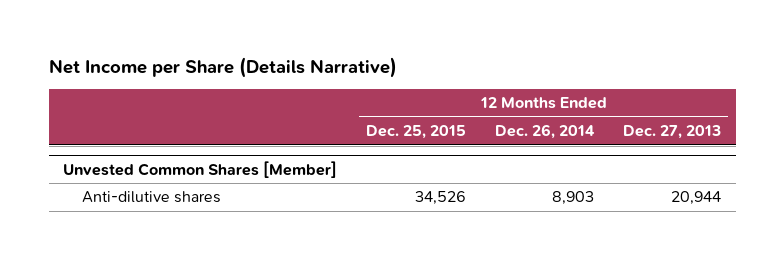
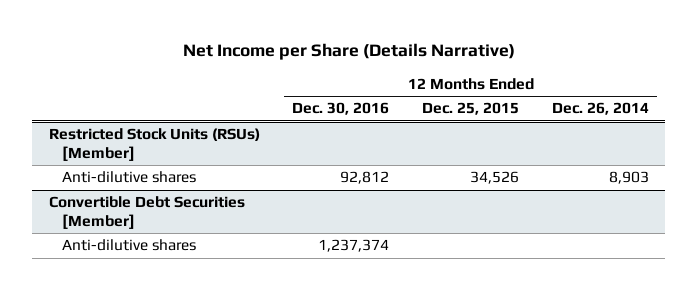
- | 12 Months Ended Dec. 25, 2015 | 12 Months Ended Dec. 26, 2014 | 12 Months Ended Dec. 27, 2013
+ | 12 Months Ended Dec. 30, 2016 | 12 Months Ended Dec. 25, 2015 | 12 Months Ended Dec. 26, 2014
- Unvested Common Shares [Member]
+ Restricted Stock Units (RSUs) [Member]
+ Convertible Debt Securities [Member]
+ Anti-dilutive shares | 1,237,374 | |

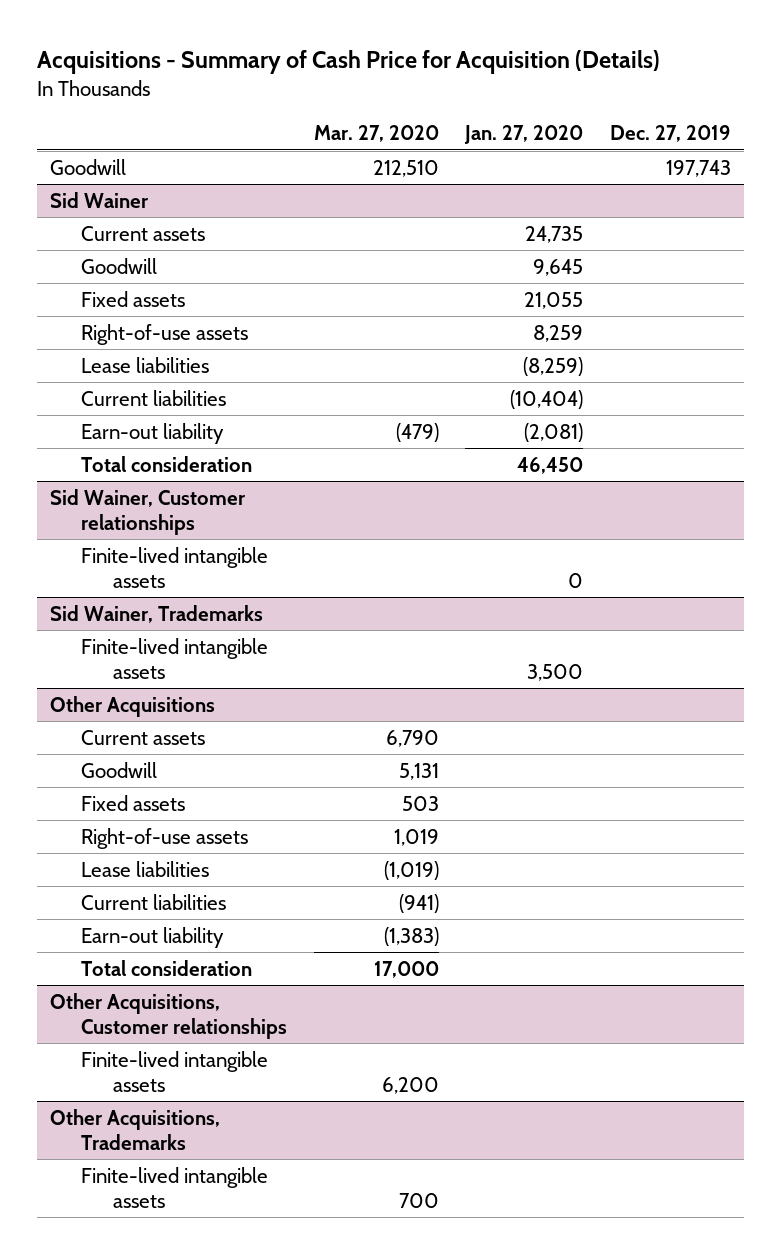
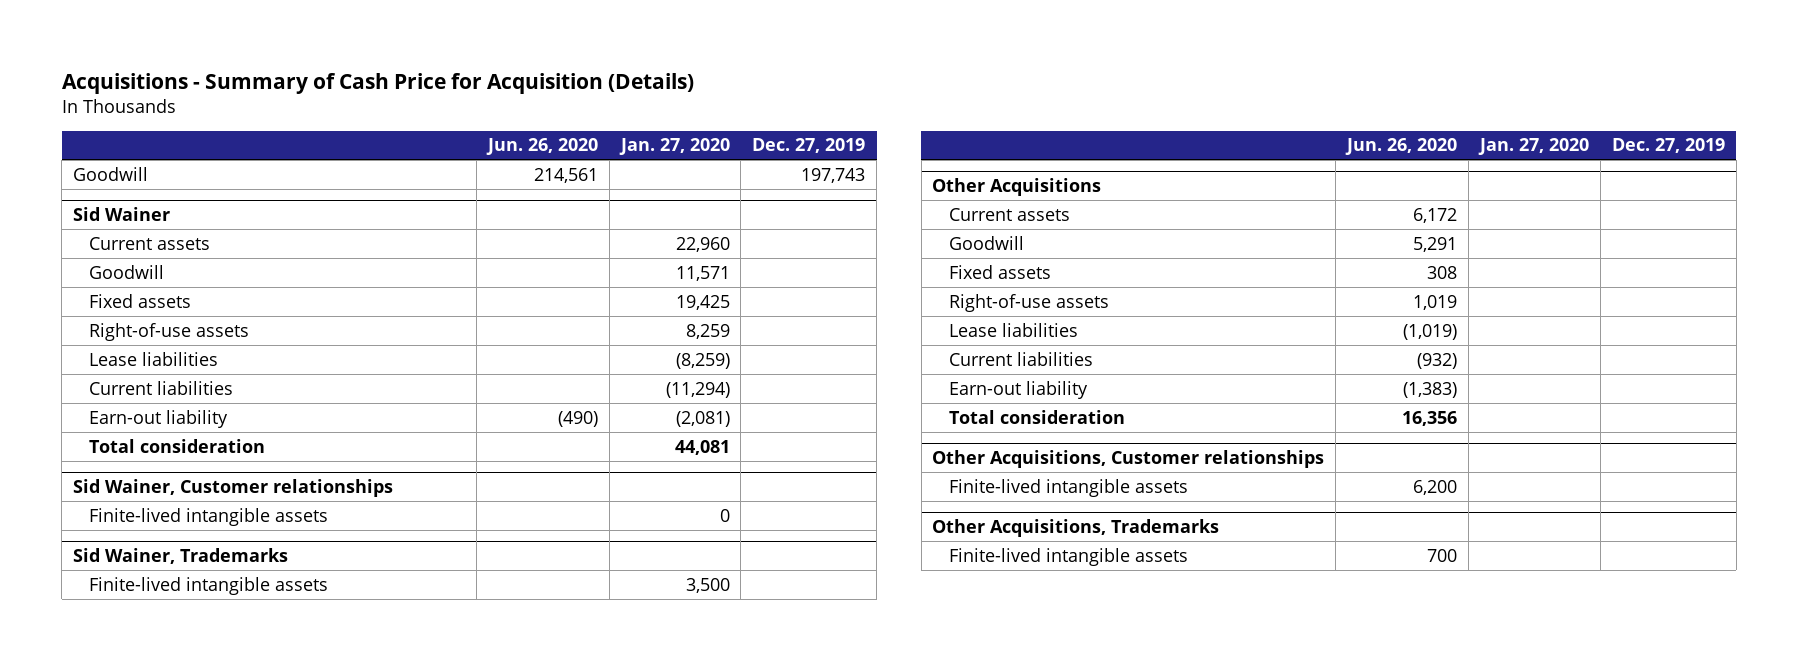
- | Mar. 27, 2020 | Jan. 27, 2020 | Dec. 27, 2019
+ | Jun. 26, 2020 | Jan. 27, 2020 | Dec. 27, 2019
@ Sid Wainer
- Current assets | | 24,735 |
- Goodwill | | 9,645 |
- Fixed assets | | 21,055 |
+ Current assets | | 22,960 |
+ Goodwill | | 11,571 |
+ Fixed assets | | 19,425 |
- Current liabilities | | (10,404) |
+ Current liabilities | | (11,294) |
- Total consideration | | 46,450 |
+ Total consideration | | 44,081 |

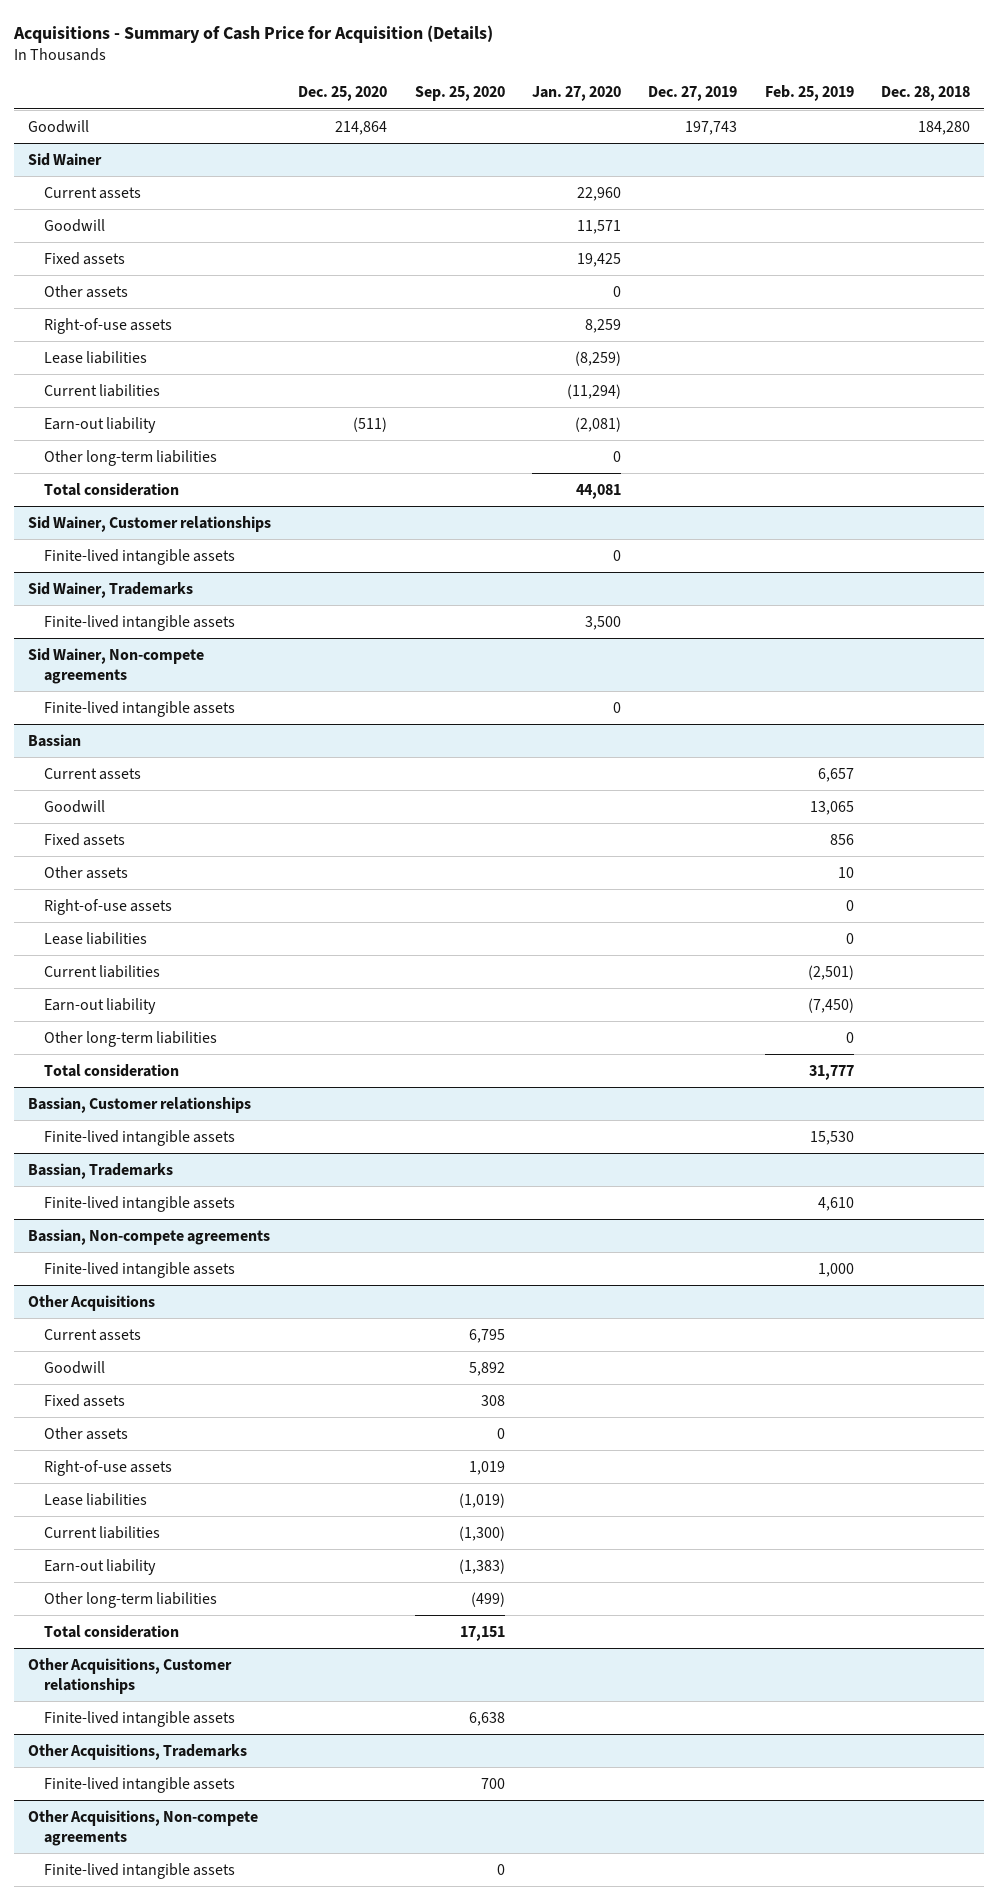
- | Jun. 26, 2020 | Jan. 27, 2020 | Dec. 27, 2019
+ | Dec. 25, 2020 | Sep. 25, 2020 | Jan. 27, 2020 | Dec. 27, 2019 | Feb. 25, 2019 | Dec. 28, 2018
@ Sid Wainer
+ Other assets | | | 0 | | |
+ Other long-term liabilities | | | 0 | | |
+ Sid Wainer, Non-compete agreements
+ Finite-lived intangible assets | | | 0 | | |
+ Bassian
+ Current assets | | | | | 6,657 |
+ Goodwill | | | | | 13,065 |
+ Fixed assets | | | | | 856 |
+ Other assets | | | | | 10 |
+ Right-of-use assets | | | | | 0 |
+ Lease liabilities | | | | | 0 |
+ Current liabilities | | | | | (2,501) |
+ Earn-out liability | | | | | (7,450) |
+ Other long-term liabilities | | | | | 0 |
+ Total consideration | | | | | 31,777 |
+ Bassian, Customer relationships
+ Finite-lived intangible assets | | | | | 15,530 |
+ Bassian, Trademarks
+ Finite-lived intangible assets | | | | | 4,610 |
+ Bassian, Non-compete agreements
+ Finite-lived intangible assets | | | | | 1,000 |
@ Other Acquisitions
+ Other assets | | 0 | | | |
+ Other long-term liabilities | | (499) | | | |
+ Other Acquisitions, Non-compete agreements
+ Finite-lived intangible assets | | 0 | | | |

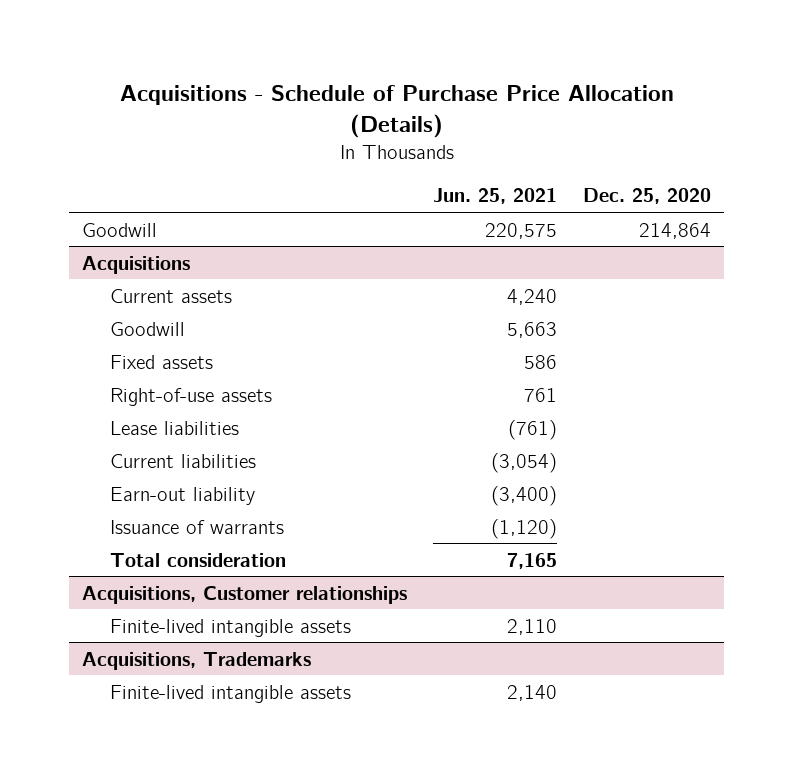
- Acquisitions - Summary of Cash Price for Acquisition (Details)
+ Acquisitions - Schedule of Purchase Price Allocation (Details)
- | Dec. 25, 2020 | Sep. 25, 2020 | Jan. 27, 2020 | Dec. 27, 2019 | Feb. 25, 2019 | Dec. 28, 2018
+ | Jun. 25, 2021 | Dec. 25, 2020
- Sid Wainer
- Current assets | | | 22,960 | | |
- Goodwill | | | 11,571 | | |
- Fixed assets | | | 19,425 | | |
- Other assets | | | 0 | | |
- Right-of-use assets | | | 8,259 | | |
- Lease liabilities | | | (8,259) | | |
- Current liabilities | | | (11,294) | | |
- Earn-out liability | (511) | | (2,081) | | |
- Other long-term liabilities | | | 0 | | |
- Total consideration | | | 44,081 | | |
- Sid Wainer, Customer relationships
- Finite-lived intangible assets | | | 0 | | |
- Sid Wainer, Trademarks
- Finite-lived intangible assets | | | 3,500 | | |
- Sid Wainer, Non-compete agreements
- Finite-lived intangible assets | | | 0 | | |
- Bassian
- Current assets | | | | | 6,657 |
- Goodwill | | | | | 13,065 |
- Fixed assets | | | | | 856 |
- Other assets | | | | | 10 |
- Right-of-use assets | | | | | 0 |
- Lease liabilities | | | | | 0 |
- Current liabilities | | | | | (2,501) |
- Earn-out liability | | | | | (7,450) |
- Other long-term liabilities | | | | | 0 |
- Total consideration | | | | | 31,777 |
- Bassian, Customer relationships
- Finite-lived intangible assets | | | | | 15,530 |
- Bassian, Trademarks
- Finite-lived intangible assets | | | | | 4,610 |
- Bassian, Non-compete agreements
- Finite-lived intangible assets | | | | | 1,000 |
- Other Acquisitions
+ Acquisitions
- Other assets | | 0 | | | |
- Other long-term liabilities | | (499) | | | |
+ Issuance of warrants | (1,120) |
- Other Acquisitions, Customer relationships
+ Acquisitions, Customer relationships
- Other Acquisitions, Trademarks
+ Acquisitions, Trademarks
- Other Acquisitions, Non-compete agreements
- Finite-lived intangible assets | | 0 | | | |

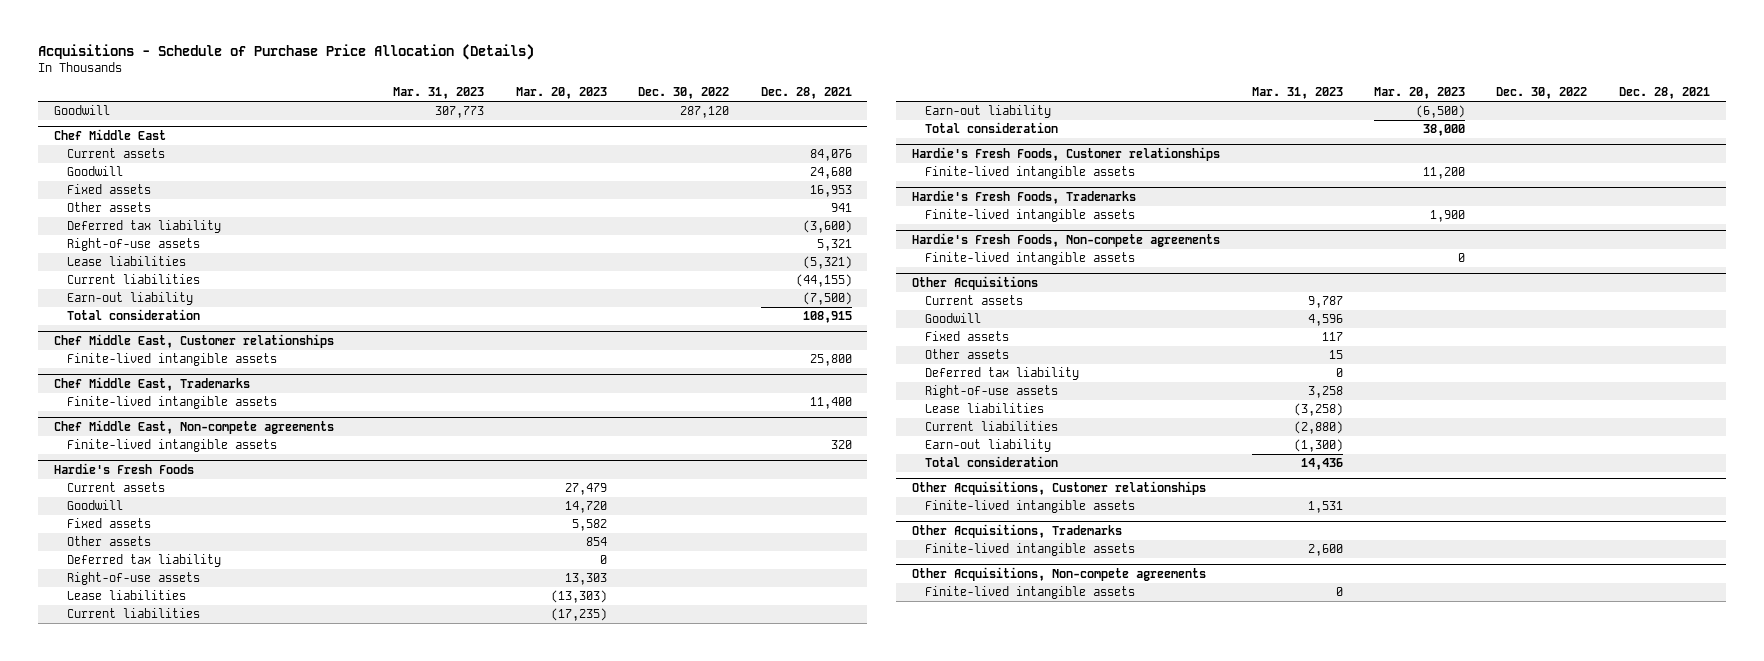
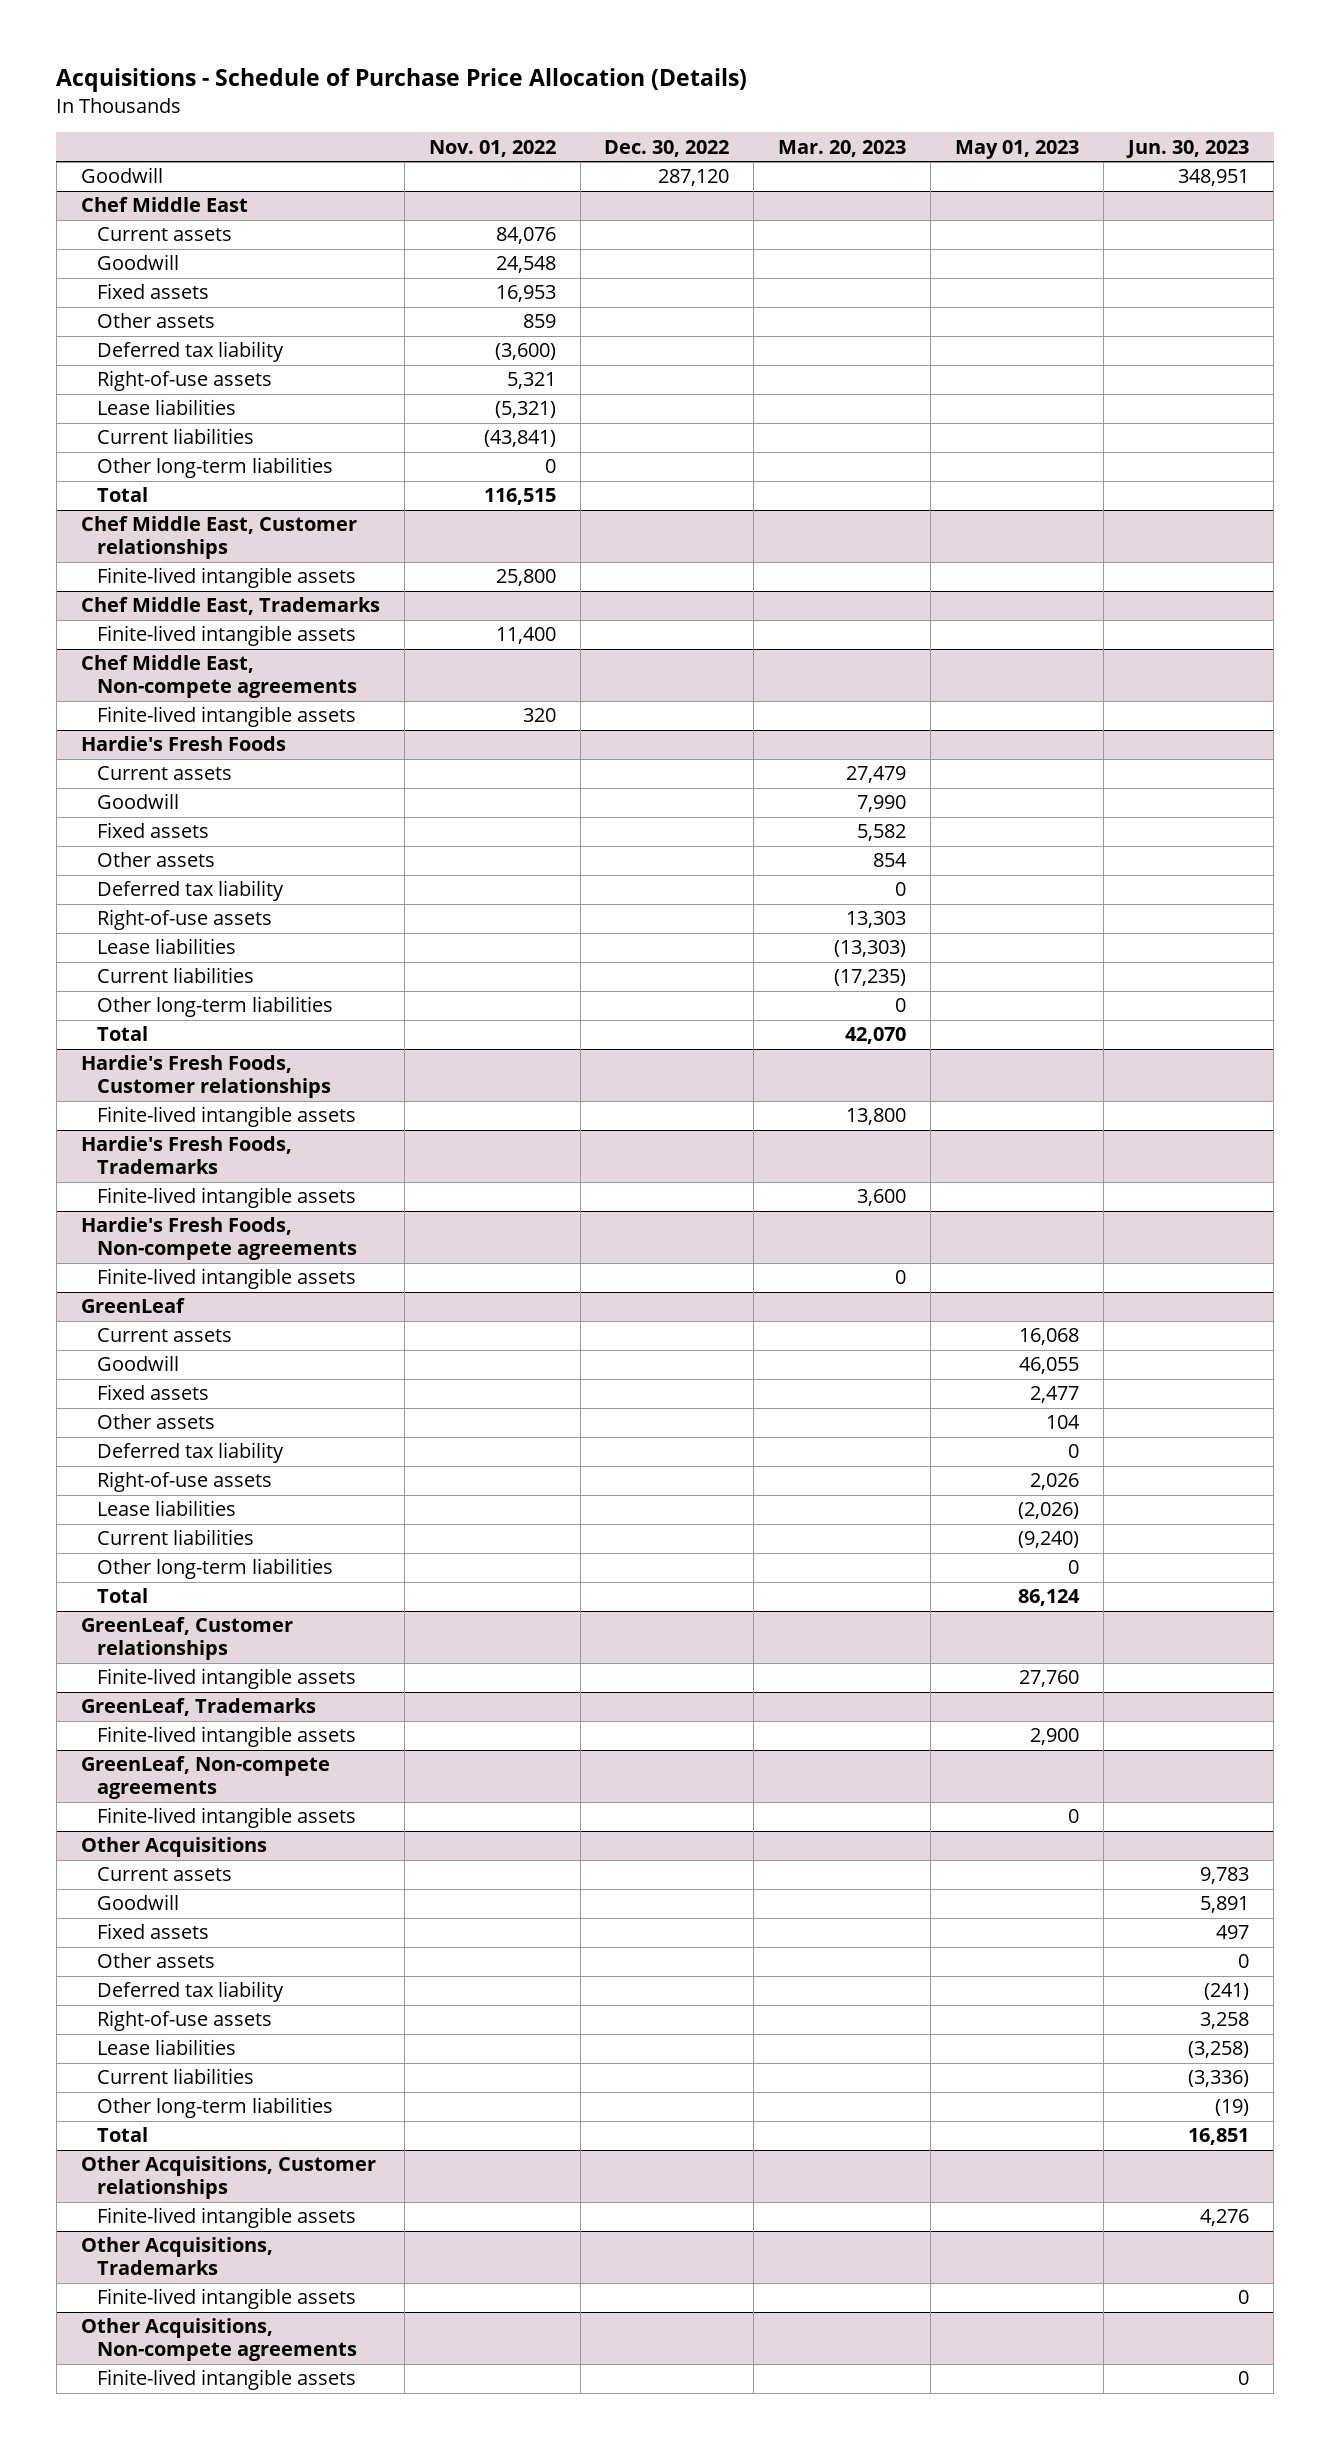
- | Mar. 31, 2023 | Mar. 20, 2023 | Dec. 30, 2022 | Dec. 28, 2021
+ | Nov. 01, 2022 | Dec. 30, 2022 | Mar. 20, 2023 | May 01, 2023 | Jun. 30, 2023
@ Chef Middle East
- Earn-out liability | | | | (7,500)
- Total consideration | | | | 108,915
+ Other long-term liabilities | 0 | | | |
+ Total | 116,515 | | | |
@ Hardie's Fresh Foods
- Goodwill | | 14,720 | |
+ Goodwill | | | 7,990 | |
- Earn-out liability | | (6,500) | |
- Total consideration | | 38,000 | |
+ Other long-term liabilities | | | 0 | |
+ Total | | | 42,070 | |
@ Hardie's Fresh Foods, Customer relationships
- Finite-lived intangible assets | | 11,200 | |
+ Finite-lived intangible assets | | | 13,800 | |
@ Hardie's Fresh Foods, Trademarks
- Finite-lived intangible assets | | 1,900 | |
+ Finite-lived intangible assets | | | 3,600 | |
+ GreenLeaf
+ Current assets | | | | 16,068 |
+ Goodwill | | | | 46,055 |
+ Fixed assets | | | | 2,477 |
+ Other assets | | | | 104 |
+ Deferred tax liability | | | | 0 |
+ Right-of-use assets | | | | 2,026 |
+ Lease liabilities | | | | (2,026) |
+ Current liabilities | | | | (9,240) |
+ Other long-term liabilities | | | | 0 |
+ Total | | | | 86,124 |
+ GreenLeaf, Customer relationships
+ Finite-lived intangible assets | | | | 27,760 |
+ GreenLeaf, Trademarks
+ Finite-lived intangible assets | | | | 2,900 |
+ GreenLeaf, Non-compete agreements
+ Finite-lived intangible assets | | | | 0 |
@ Other Acquisitions
- Earn-out liability | (1,300) | | |
- Total consideration | 14,436 | | |
+ Other long-term liabilities | | | | | (19)
+ Total | | | | | 16,851

